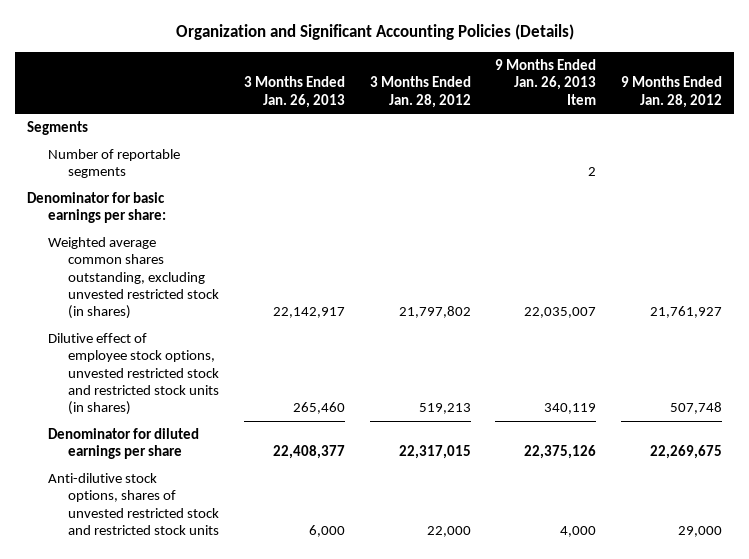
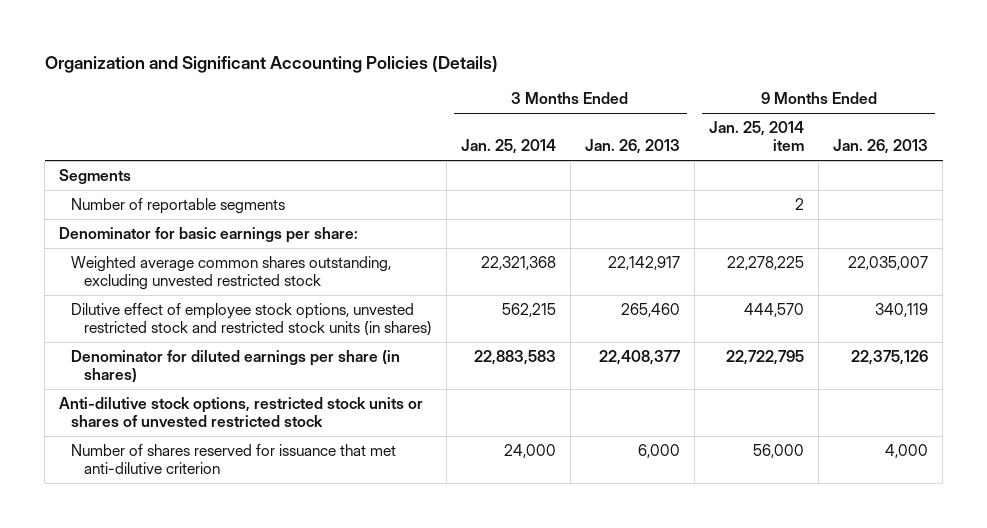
- | 3 Months Ended Jan. 26, 2013 | 3 Months Ended Jan. 28, 2012 | 9 Months Ended Jan. 26, 2013 Item | 9 Months Ended Jan. 28, 2012
+ | 3 Months Ended Jan. 25, 2014 | 3 Months Ended Jan. 26, 2013 | 9 Months Ended Jan. 25, 2014 item | 9 Months Ended Jan. 26, 2013
- Weighted average common shares outstanding, excluding unvested restricted stock (in shares) | 22,142,917 | 21,797,802 | 22,035,007 | 21,761,927
+ Weighted average common shares outstanding, excluding unvested restricted stock | 22,321,368 | 22,142,917 | 22,278,225 | 22,035,007
- Denominator for diluted earnings per share | 22,408,377 | 22,317,015 | 22,375,126 | 22,269,675
- Anti-dilutive stock options, shares of unvested restricted stock and restricted stock units | 6,000 | 22,000 | 4,000 | 29,000
+ Denominator for diluted earnings per share (in shares) | 22,883,583 | 22,408,377 | 22,722,795 | 22,375,126
+ Anti-dilutive stock options, restricted stock units or shares of unvested restricted stock
+ Number of shares reserved for issuance that met anti-dilutive criterion | 24,000 | 6,000 | 56,000 | 4,000

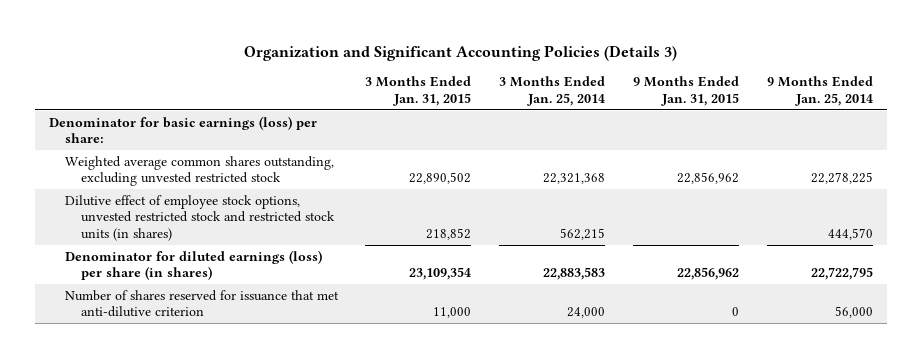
- Organization and Significant Accounting Policies (Details)
+ Organization and Significant Accounting Policies (Details 3)
- | 3 Months Ended Jan. 25, 2014 | 3 Months Ended Jan. 26, 2013 | 9 Months Ended Jan. 25, 2014 item | 9 Months Ended Jan. 26, 2013
+ | 3 Months Ended Jan. 31, 2015 | 3 Months Ended Jan. 25, 2014 | 9 Months Ended Jan. 31, 2015 | 9 Months Ended Jan. 25, 2014
- Segments
- Number of reportable segments | | | 2 |
- Denominator for basic earnings per share:
+ Denominator for basic earnings (loss) per share:
- Denominator for diluted earnings per share (in shares) | 22,883,583 | 22,408,377 | 22,722,795 | 22,375,126
- Anti-dilutive stock options, restricted stock units or shares of unvested restricted stock
+ Denominator for diluted earnings (loss) per share (in shares) | 23,109,354 | 22,883,583 | 22,856,962 | 22,722,795

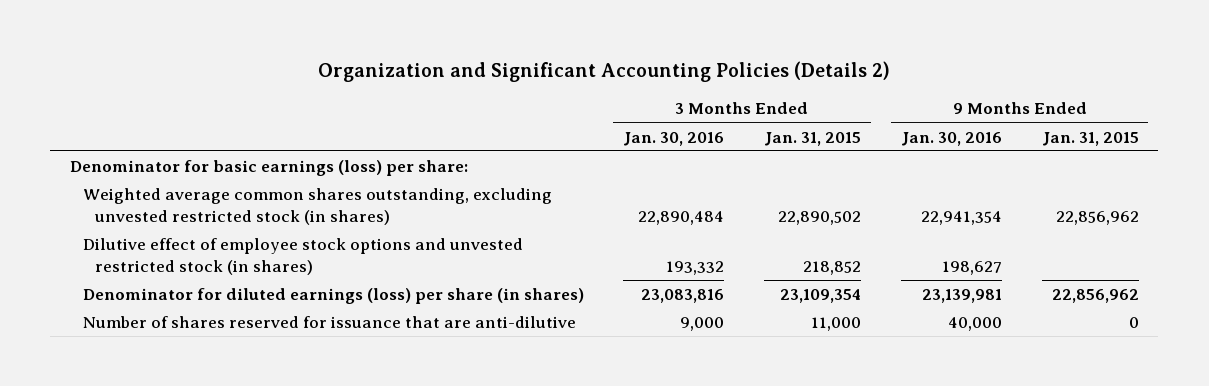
- Organization and Significant Accounting Policies (Details 3)
+ Organization and Significant Accounting Policies (Details 2)
- | 3 Months Ended Jan. 31, 2015 | 3 Months Ended Jan. 25, 2014 | 9 Months Ended Jan. 31, 2015 | 9 Months Ended Jan. 25, 2014
+ | 3 Months Ended Jan. 30, 2016 | 3 Months Ended Jan. 31, 2015 | 9 Months Ended Jan. 30, 2016 | 9 Months Ended Jan. 31, 2015
- Weighted average common shares outstanding, excluding unvested restricted stock | 22,890,502 | 22,321,368 | 22,856,962 | 22,278,225
- Dilutive effect of employee stock options, unvested restricted stock and restricted stock units (in shares) | 218,852 | 562,215 | | 444,570
+ Weighted average common shares outstanding, excluding unvested restricted stock (in shares) | 22,890,484 | 22,890,502 | 22,941,354 | 22,856,962
+ Dilutive effect of employee stock options and unvested restricted stock (in shares) | 193,332 | 218,852 | 198,627 |
- Number of shares reserved for issuance that met anti-dilutive criterion | 11,000 | 24,000 | 0 | 56,000
+ Number of shares reserved for issuance that are anti-dilutive | 9,000 | 11,000 | 40,000 | 0

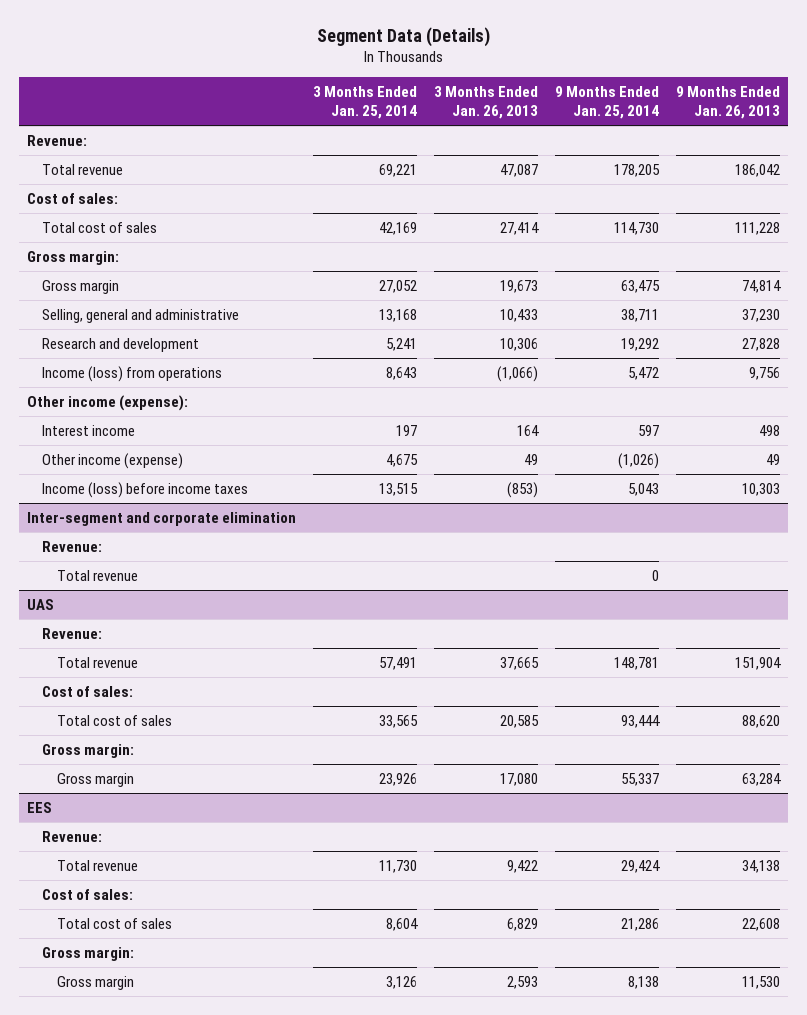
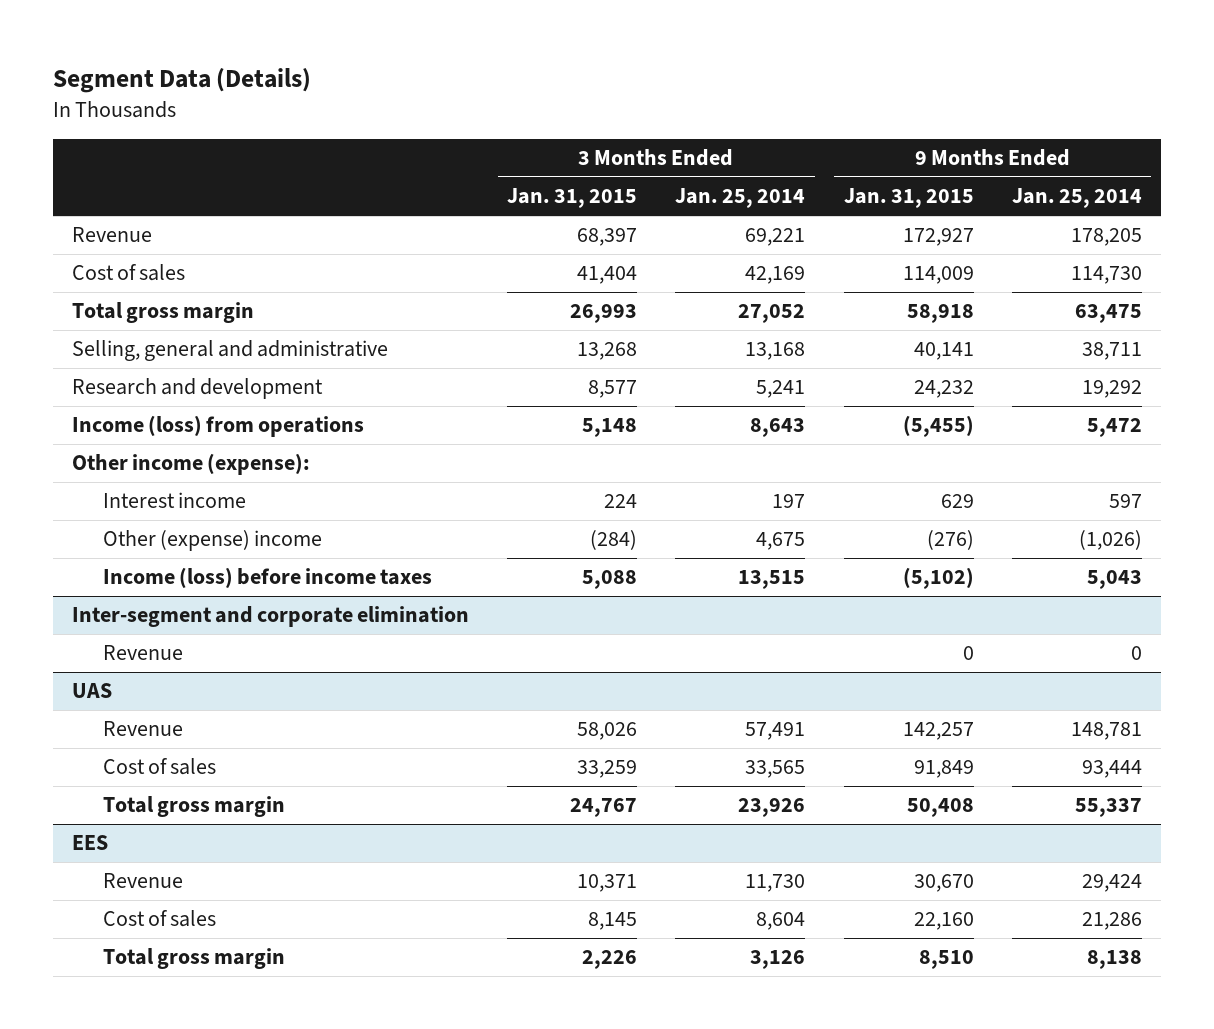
- | 3 Months Ended Jan. 25, 2014 | 3 Months Ended Jan. 26, 2013 | 9 Months Ended Jan. 25, 2014 | 9 Months Ended Jan. 26, 2013
+ | 3 Months Ended Jan. 31, 2015 | 3 Months Ended Jan. 25, 2014 | 9 Months Ended Jan. 31, 2015 | 9 Months Ended Jan. 25, 2014
- Revenue:
- Total revenue | 69,221 | 47,087 | 178,205 | 186,042
- Cost of sales:
- Total cost of sales | 42,169 | 27,414 | 114,730 | 111,228
- Gross margin:
- Gross margin | 27,052 | 19,673 | 63,475 | 74,814
+ Revenue | 68,397 | 69,221 | 172,927 | 178,205
+ Cost of sales | 41,404 | 42,169 | 114,009 | 114,730
+ Total gross margin | 26,993 | 27,052 | 58,918 | 63,475
- Other income (expense) | 4,675 | 49 | (1,026) | 49
+ Other (expense) income | (284) | 4,675 | (276) | (1,026)
@ Inter-segment and corporate elimination
- Revenue:
- Total revenue | | | 0 |
+ Revenue | | | 0 | 0
@ UAS
- Revenue:
- Total revenue | 57,491 | 37,665 | 148,781 | 151,904
- Cost of sales:
- Total cost of sales | 33,565 | 20,585 | 93,444 | 88,620
- Gross margin:
- Gross margin | 23,926 | 17,080 | 55,337 | 63,284
+ Revenue | 58,026 | 57,491 | 142,257 | 148,781
+ Cost of sales | 33,259 | 33,565 | 91,849 | 93,444
+ Total gross margin | 24,767 | 23,926 | 50,408 | 55,337
@ EES
- Revenue:
- Total revenue | 11,730 | 9,422 | 29,424 | 34,138
- Cost of sales:
- Total cost of sales | 8,604 | 6,829 | 21,286 | 22,608
- Gross margin:
- Gross margin | 3,126 | 2,593 | 8,138 | 11,530
+ Revenue | 10,371 | 11,730 | 30,670 | 29,424
+ Cost of sales | 8,145 | 8,604 | 22,160 | 21,286
+ Total gross margin | 2,226 | 3,126 | 8,510 | 8,138

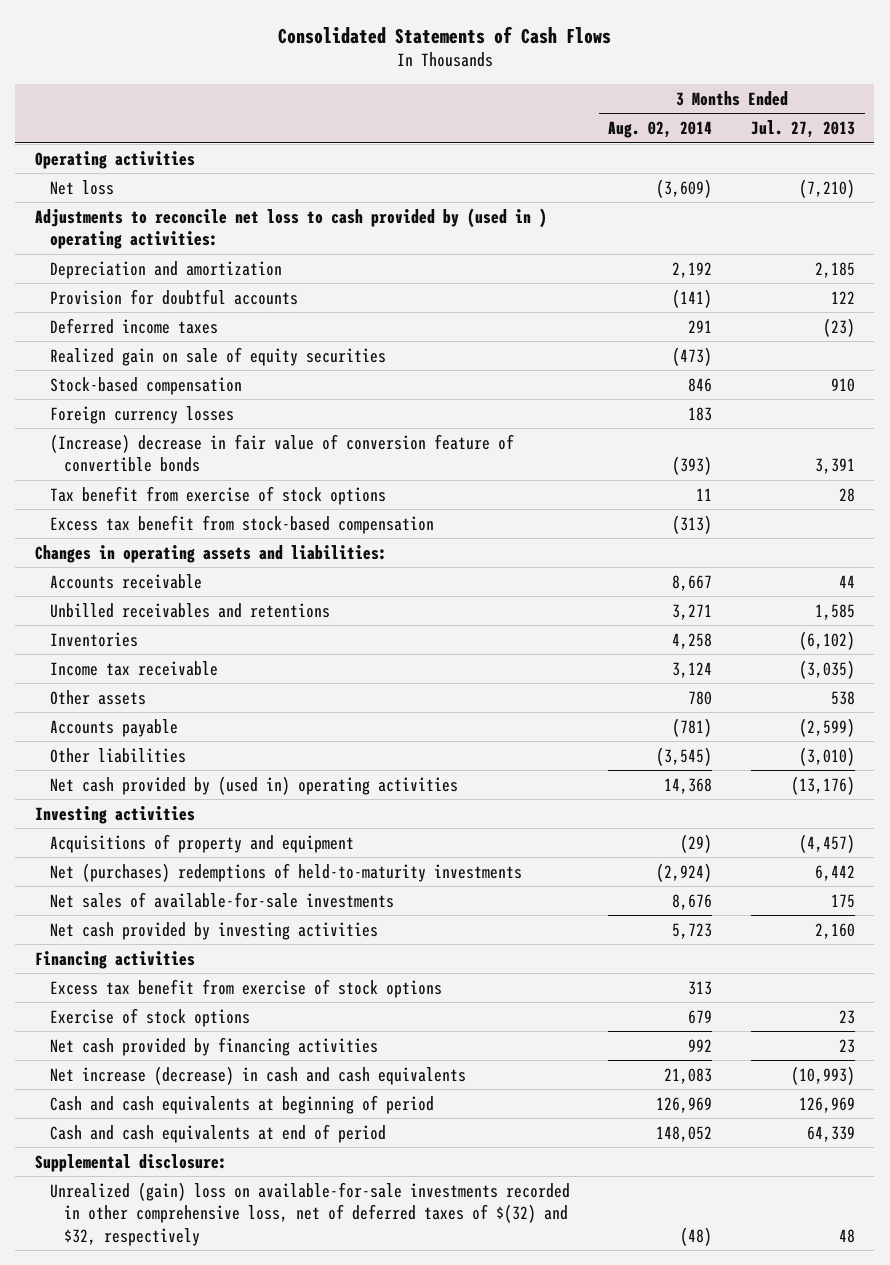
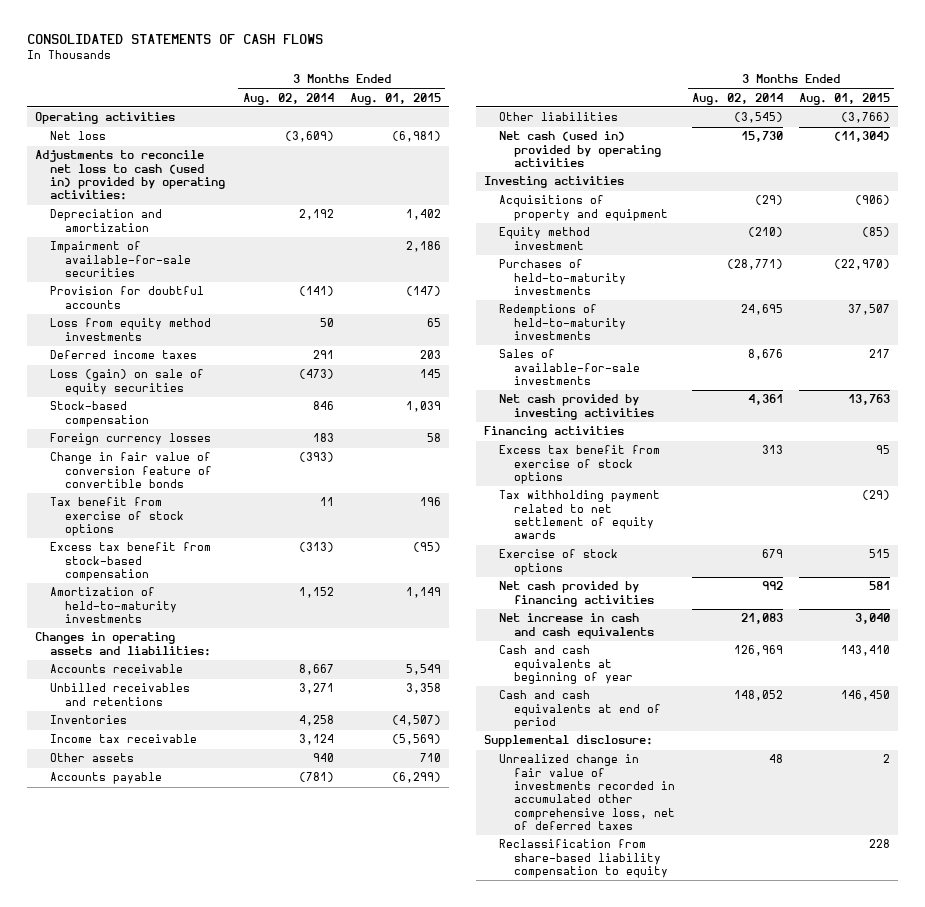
- Consolidated Statements of Cash Flows
+ CONSOLIDATED STATEMENTS OF CASH FLOWS
- | 3 Months Ended Aug. 02, 2014 | 3 Months Ended Jul. 27, 2013
+ | 3 Months Ended Aug. 02, 2014 | 3 Months Ended Aug. 01, 2015
- Adjustments to reconcile net loss to cash provided by (used in ) operating activities:
+ Adjustments to reconcile net loss to cash (used in) provided by operating activities:
+ Impairment of available-for-sale securities | | 2,186
+ Loss from equity method investments | 50 | 65
- Realized gain on sale of equity securities | (473) |
+ Loss (gain) on sale of equity securities | (473) | 145
- (Increase) decrease in fair value of conversion feature of convertible bonds | (393) | 3,391
+ Change in fair value of conversion feature of convertible bonds | (393) |
+ Amortization of held-to-maturity investments | 1,152 | 1,149
- Other assets | 780 | 538
+ Other assets | 940 | 710
- Net cash provided by (used in) operating activities | 14,368 | (13,176)
+ Net cash (used in) provided by operating activities | 15,730 | (11,304)
- Net (purchases) redemptions of held-to-maturity investments | (2,924) | 6,442
- Net sales of available-for-sale investments | 8,676 | 175
- Net cash provided by investing activities | 5,723 | 2,160
+ Equity method investment | (210) | (85)
+ Purchases of held-to-maturity investments | (28,771) | (22,970)
+ Redemptions of held-to-maturity investments | 24,695 | 37,507
+ Sales of available-for-sale investments | 8,676 | 217
+ Net cash provided by investing activities | 4,361 | 13,763
+ Tax withholding payment related to net settlement of equity awards | | (29)
- Net increase (decrease) in cash and cash equivalents | 21,083 | (10,993)
- Cash and cash equivalents at beginning of period | 126,969 | 126,969
+ Net increase in cash and cash equivalents | 21,083 | 3,040
+ Cash and cash equivalents at beginning of year | 126,969 | 143,410
- Unrealized (gain) loss on available-for-sale investments recorded in other comprehensive loss, net of deferred taxes of $(32) and $32, respectively | (48) | 48
+ Unrealized change in fair value of investments recorded in accumulated other comprehensive loss, net of deferred taxes | 48 | 2
+ Reclassification from share-based liability compensation to equity | | 228

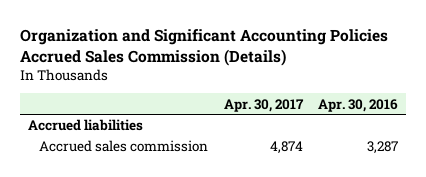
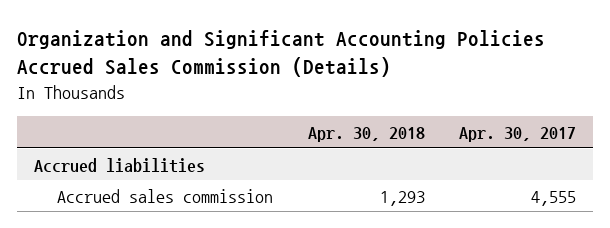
- | Apr. 30, 2017 | Apr. 30, 2016
+ | Apr. 30, 2018 | Apr. 30, 2017
- Accrued sales commission | 4,874 | 3,287
+ Accrued sales commission | 1,293 | 4,555

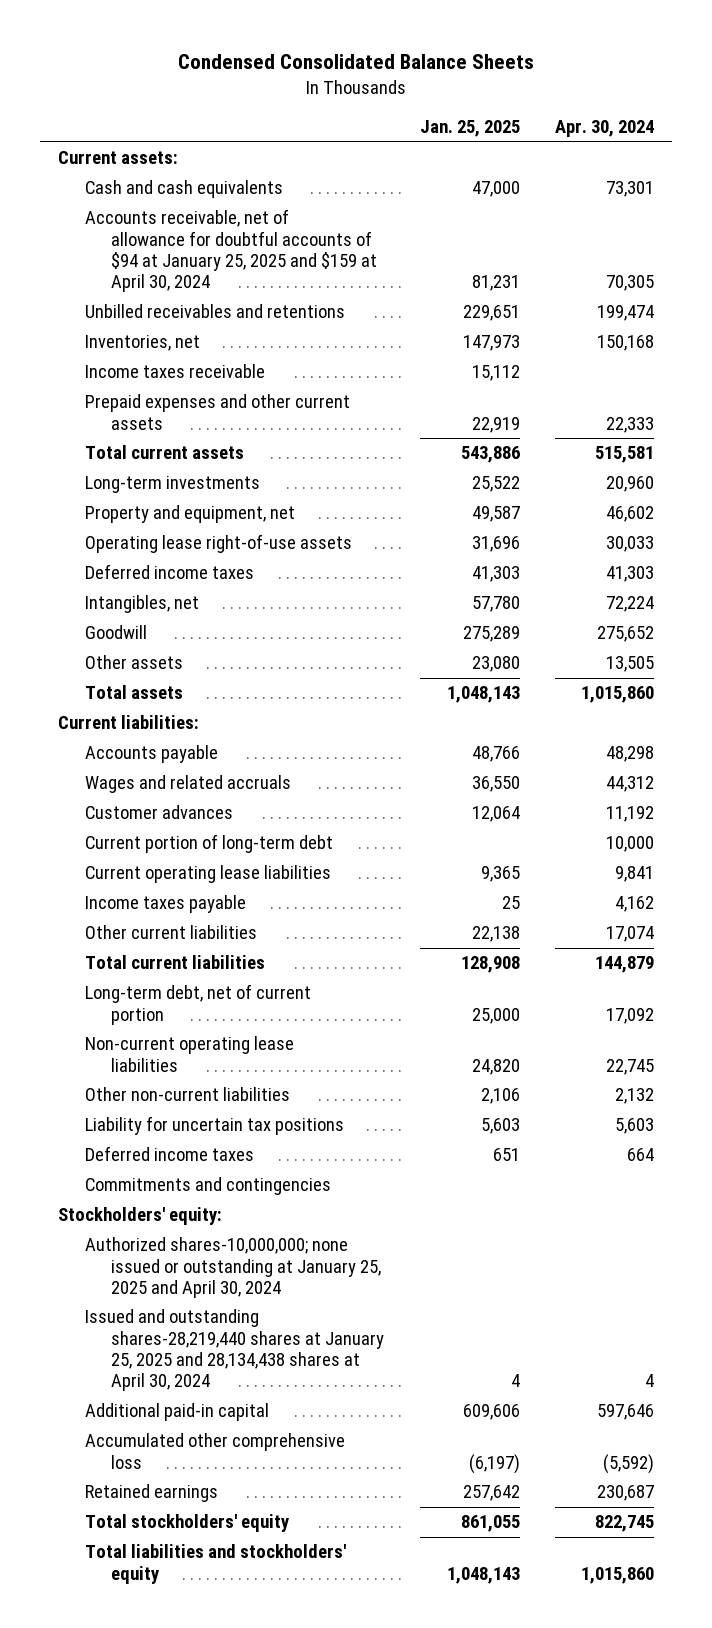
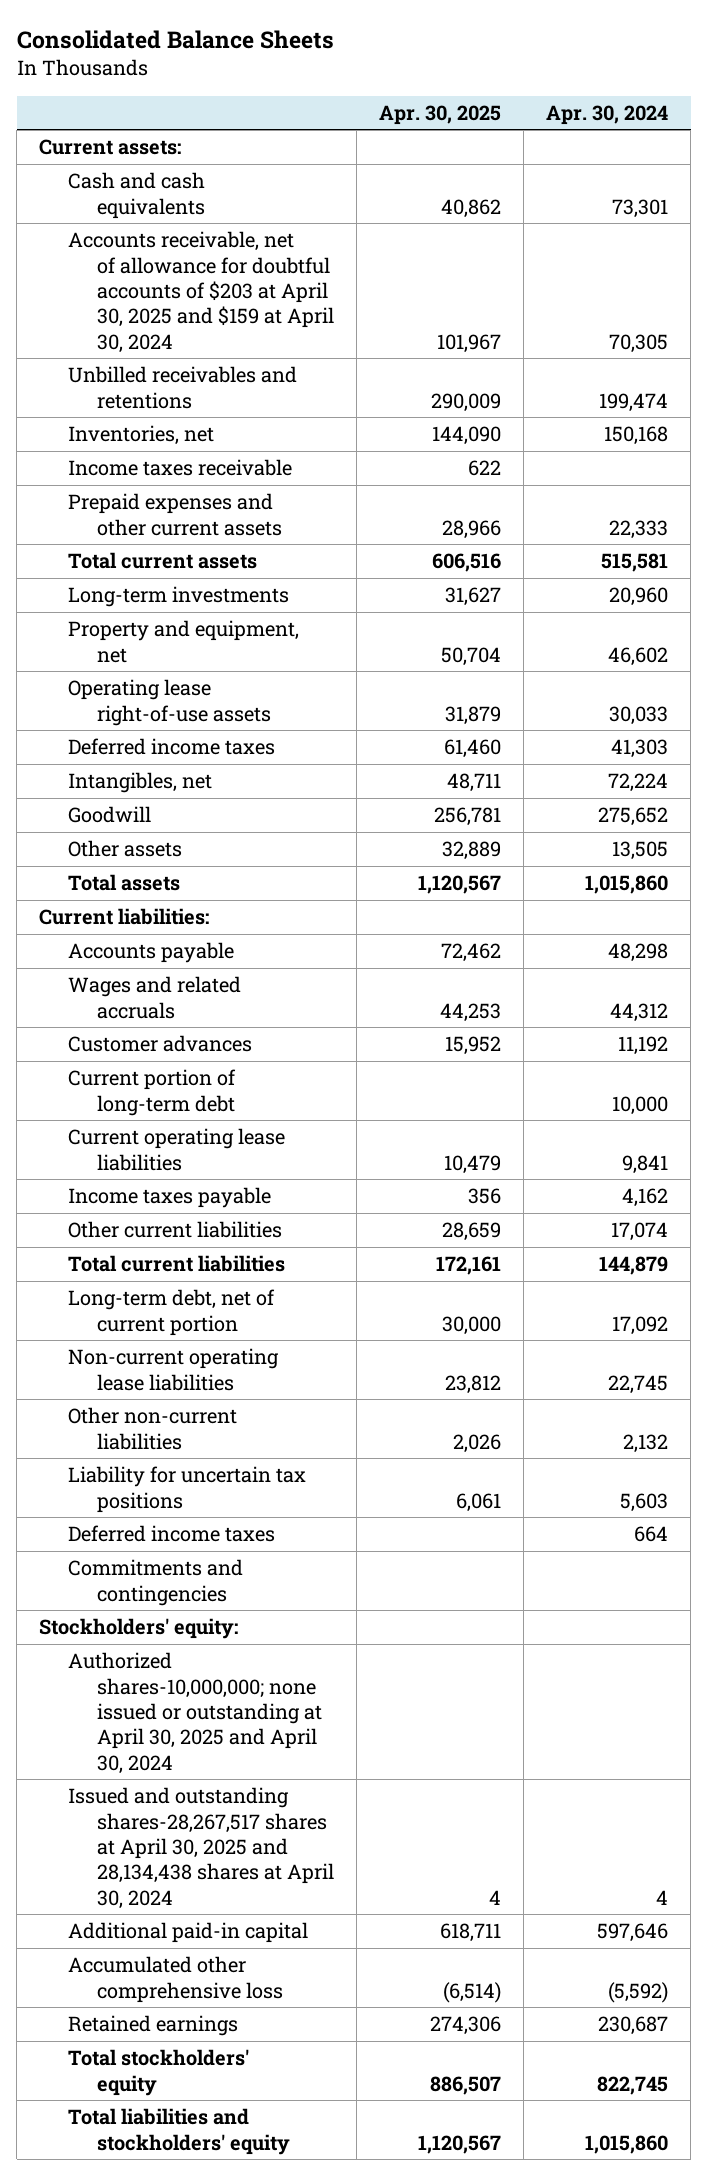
- Condensed Consolidated Balance Sheets
+ Consolidated Balance Sheets
- | Jan. 25, 2025 | Apr. 30, 2024
+ | Apr. 30, 2025 | Apr. 30, 2024
- Accounts receivable, net of allowance for doubtful accounts of $94 at January 25, 2025 and $159 at April 30, 2024 | 81,231 | 70,305
+ Accounts receivable, net of allowance for doubtful accounts of $203 at April 30, 2025 and $159 at April 30, 2024 | 101,967 | 70,305
- Authorized shares-10,000,000; none issued or outstanding at January 25, 2025 and April 30, 2024
- Issued and outstanding shares-28,219,440 shares at January 25, 2025 and 28,134,438 shares at April 30, 2024 | 4 | 4
+ Authorized shares-10,000,000; none issued or outstanding at April 30, 2025 and April 30, 2024
+ Issued and outstanding shares-28,267,517 shares at April 30, 2025 and 28,134,438 shares at April 30, 2024 | 4 | 4

